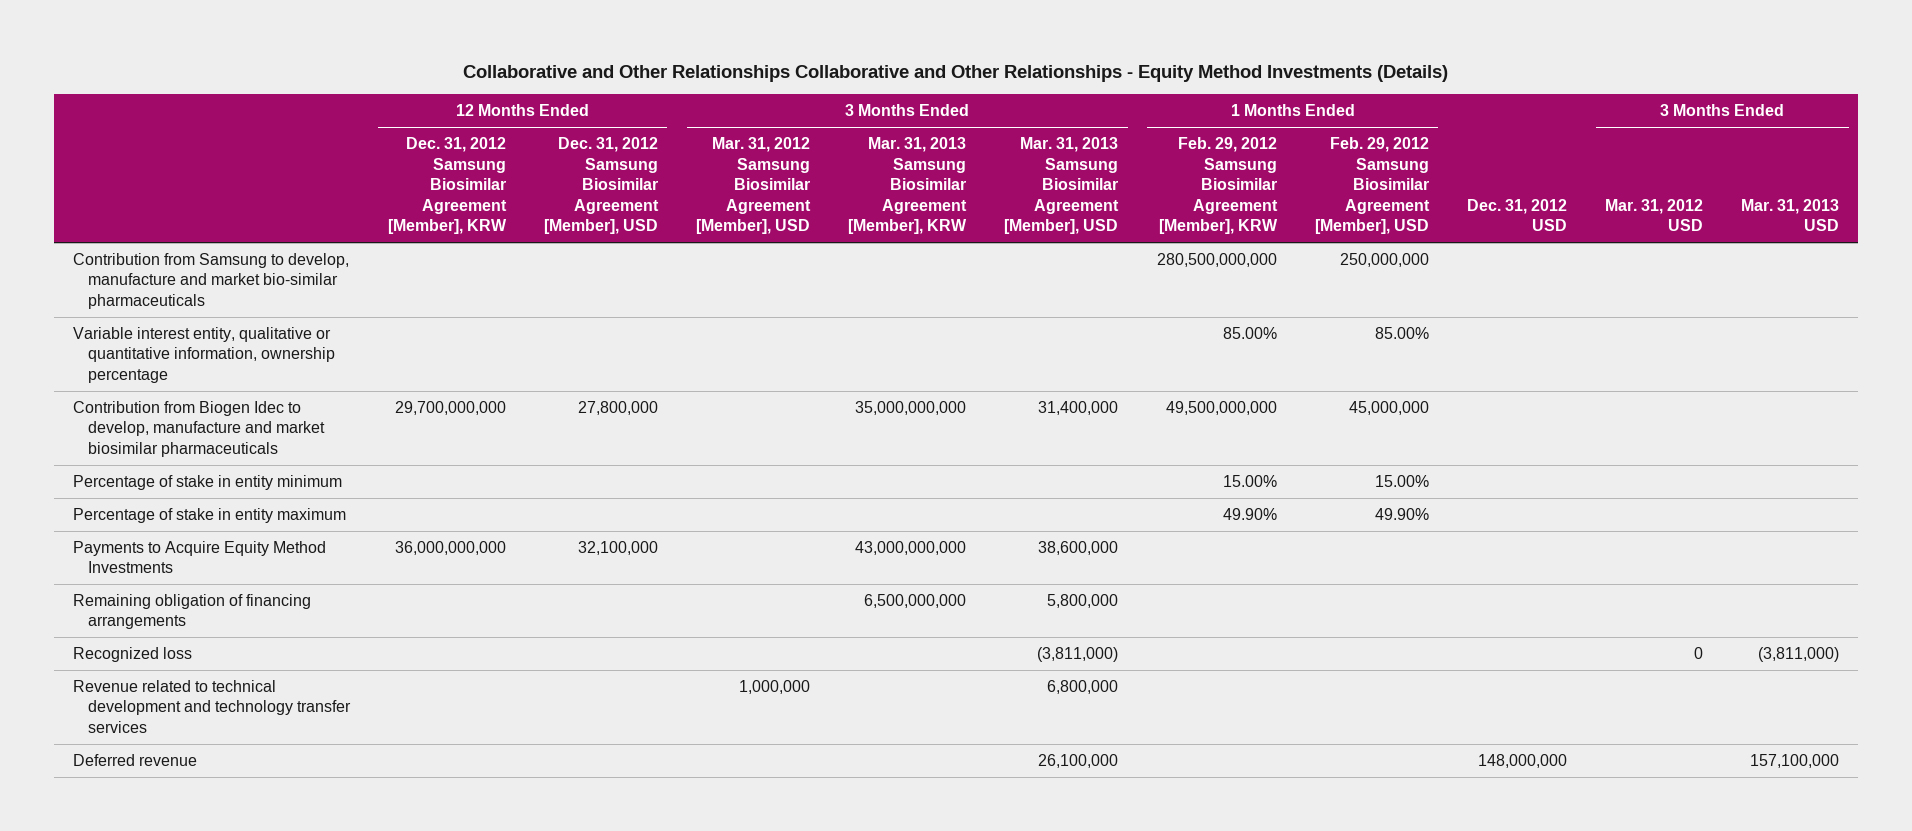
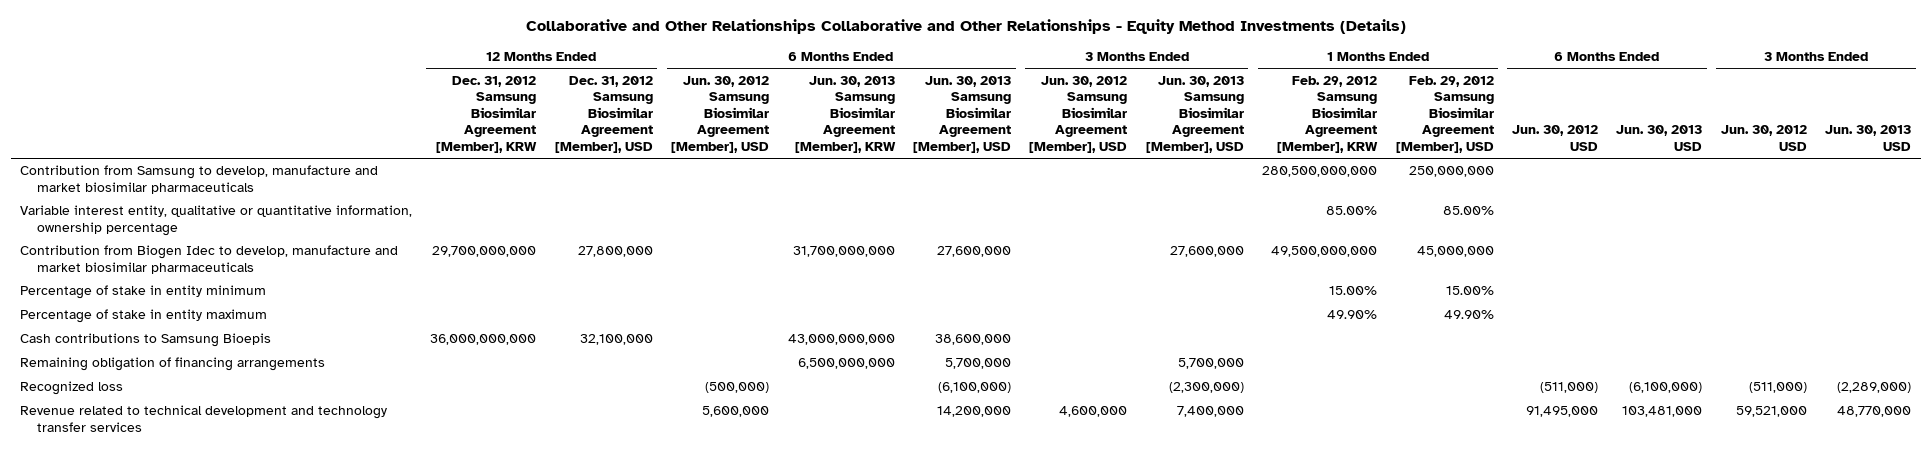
- | 12 Months Ended Dec. 31, 2012 Samsung Biosimilar Agreement [Member], KRW | 12 Months Ended Dec. 31, 2012 Samsung Biosimilar Agreement [Member], USD | 3 Months Ended Mar. 31, 2012 Samsung Biosimilar Agreement [Member], USD | 3 Months Ended Mar. 31, 2013 Samsung Biosimilar Agreement [Member], KRW | 3 Months Ended Mar. 31, 2013 Samsung Biosimilar Agreement [Member], USD | 1 Months Ended Feb. 29, 2012 Samsung Biosimilar Agreement [Member], KRW | 1 Months Ended Feb. 29, 2012 Samsung Biosimilar Agreement [Member], USD | Dec. 31, 2012 USD | 3 Months Ended Mar. 31, 2012 USD | 3 Months Ended Mar. 31, 2013 USD
+ | 12 Months Ended Dec. 31, 2012 Samsung Biosimilar Agreement [Member], KRW | 12 Months Ended Dec. 31, 2012 Samsung Biosimilar Agreement [Member], USD | 6 Months Ended Jun. 30, 2012 Samsung Biosimilar Agreement [Member], USD | 6 Months Ended Jun. 30, 2013 Samsung Biosimilar Agreement [Member], KRW | 6 Months Ended Jun. 30, 2013 Samsung Biosimilar Agreement [Member], USD | 3 Months Ended Jun. 30, 2012 Samsung Biosimilar Agreement [Member], USD | 3 Months Ended Jun. 30, 2013 Samsung Biosimilar Agreement [Member], USD | 1 Months Ended Feb. 29, 2012 Samsung Biosimilar Agreement [Member], KRW | 1 Months Ended Feb. 29, 2012 Samsung Biosimilar Agreement [Member], USD | 6 Months Ended Jun. 30, 2012 USD | 6 Months Ended Jun. 30, 2013 USD | 3 Months Ended Jun. 30, 2012 USD | 3 Months Ended Jun. 30, 2013 USD
- Contribution from Samsung to develop, manufacture and market bio-similar pharmaceuticals | | | | | | 280,500,000,000 | 250,000,000 | | |
+ Contribution from Samsung to develop, manufacture and market biosimilar pharmaceuticals | | | | | | | | 280,500,000,000 | 250,000,000 | | | |
- Payments to Acquire Equity Method Investments | 36,000,000,000 | 32,100,000 | | 43,000,000,000 | 38,600,000 | | | | |
+ Cash contributions to Samsung Bioepis | 36,000,000,000 | 32,100,000 | | 43,000,000,000 | 38,600,000 | | | | | | | |
- Deferred revenue | | | | | 26,100,000 | | | 148,000,000 | | 157,100,000

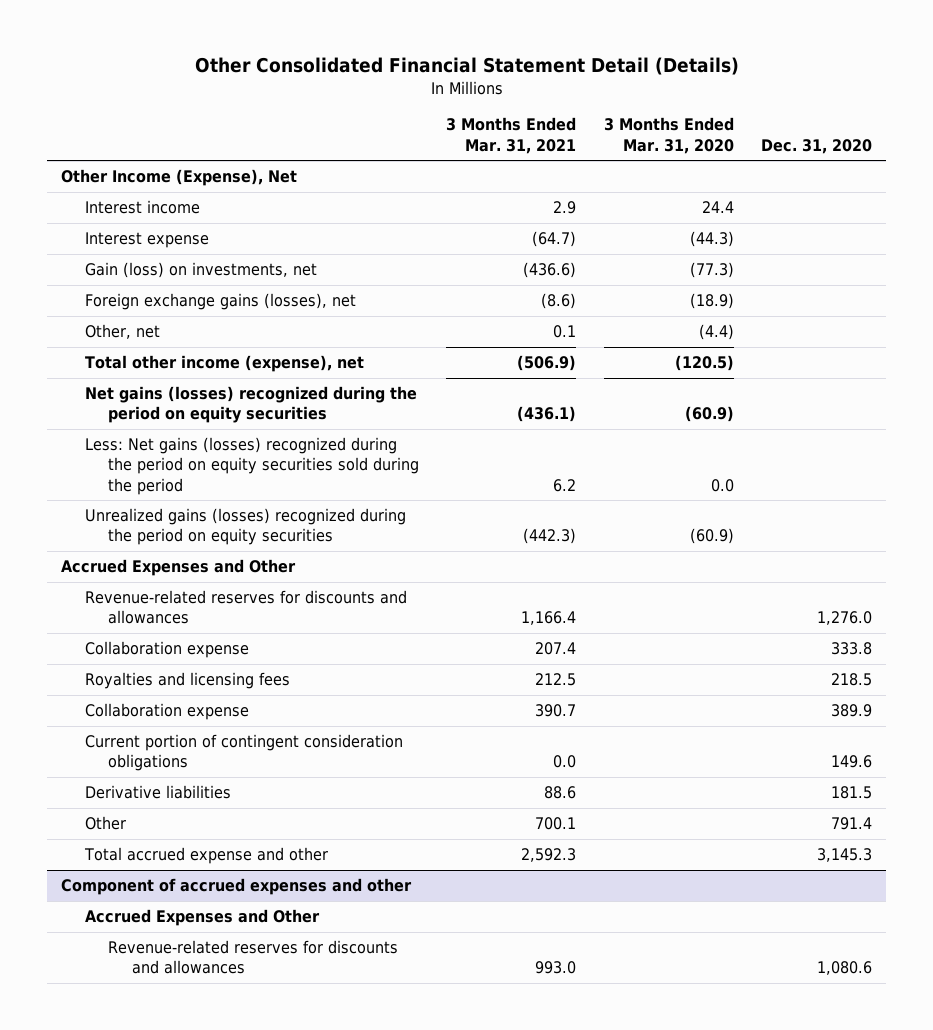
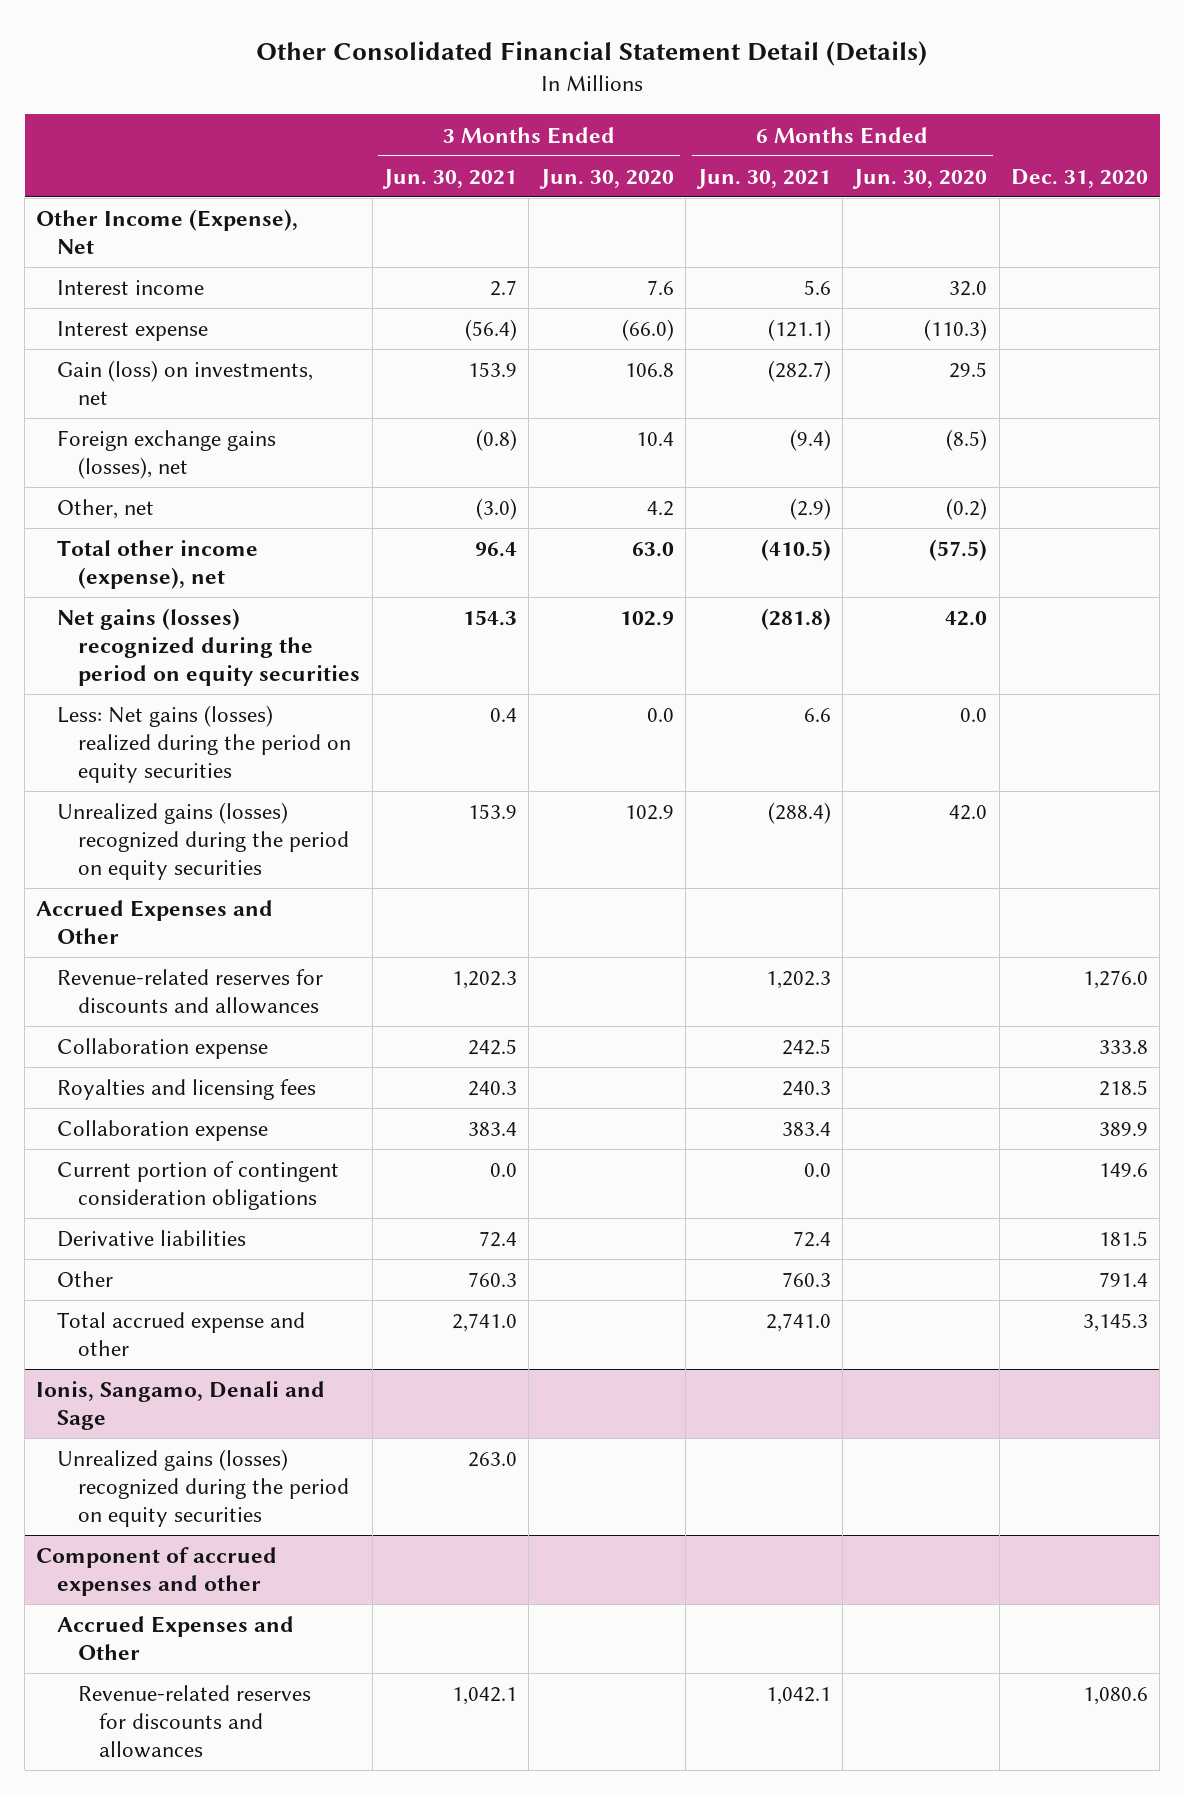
- | 3 Months Ended Mar. 31, 2021 | 3 Months Ended Mar. 31, 2020 | Dec. 31, 2020
+ | 3 Months Ended Jun. 30, 2021 | 3 Months Ended Jun. 30, 2020 | 6 Months Ended Jun. 30, 2021 | 6 Months Ended Jun. 30, 2020 | Dec. 31, 2020
- Less: Net gains (losses) recognized during the period on equity securities sold during the period | 6.2 | 0.0 |
+ Less: Net gains (losses) realized during the period on equity securities | 0.4 | 0.0 | 6.6 | 0.0 |
+ Ionis, Sangamo, Denali and Sage
+ Unrealized gains (losses) recognized during the period on equity securities | 263.0 | | | |

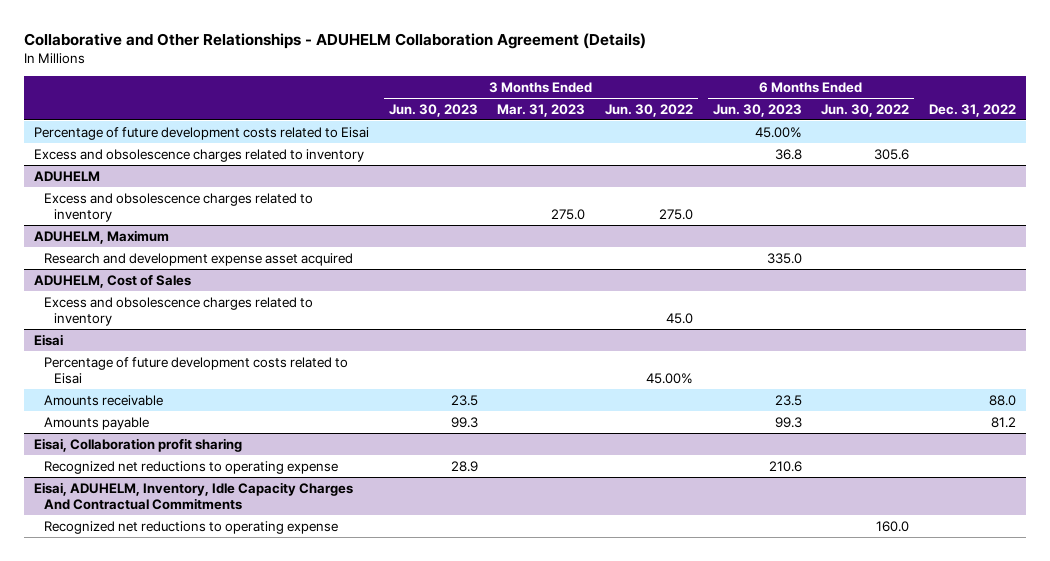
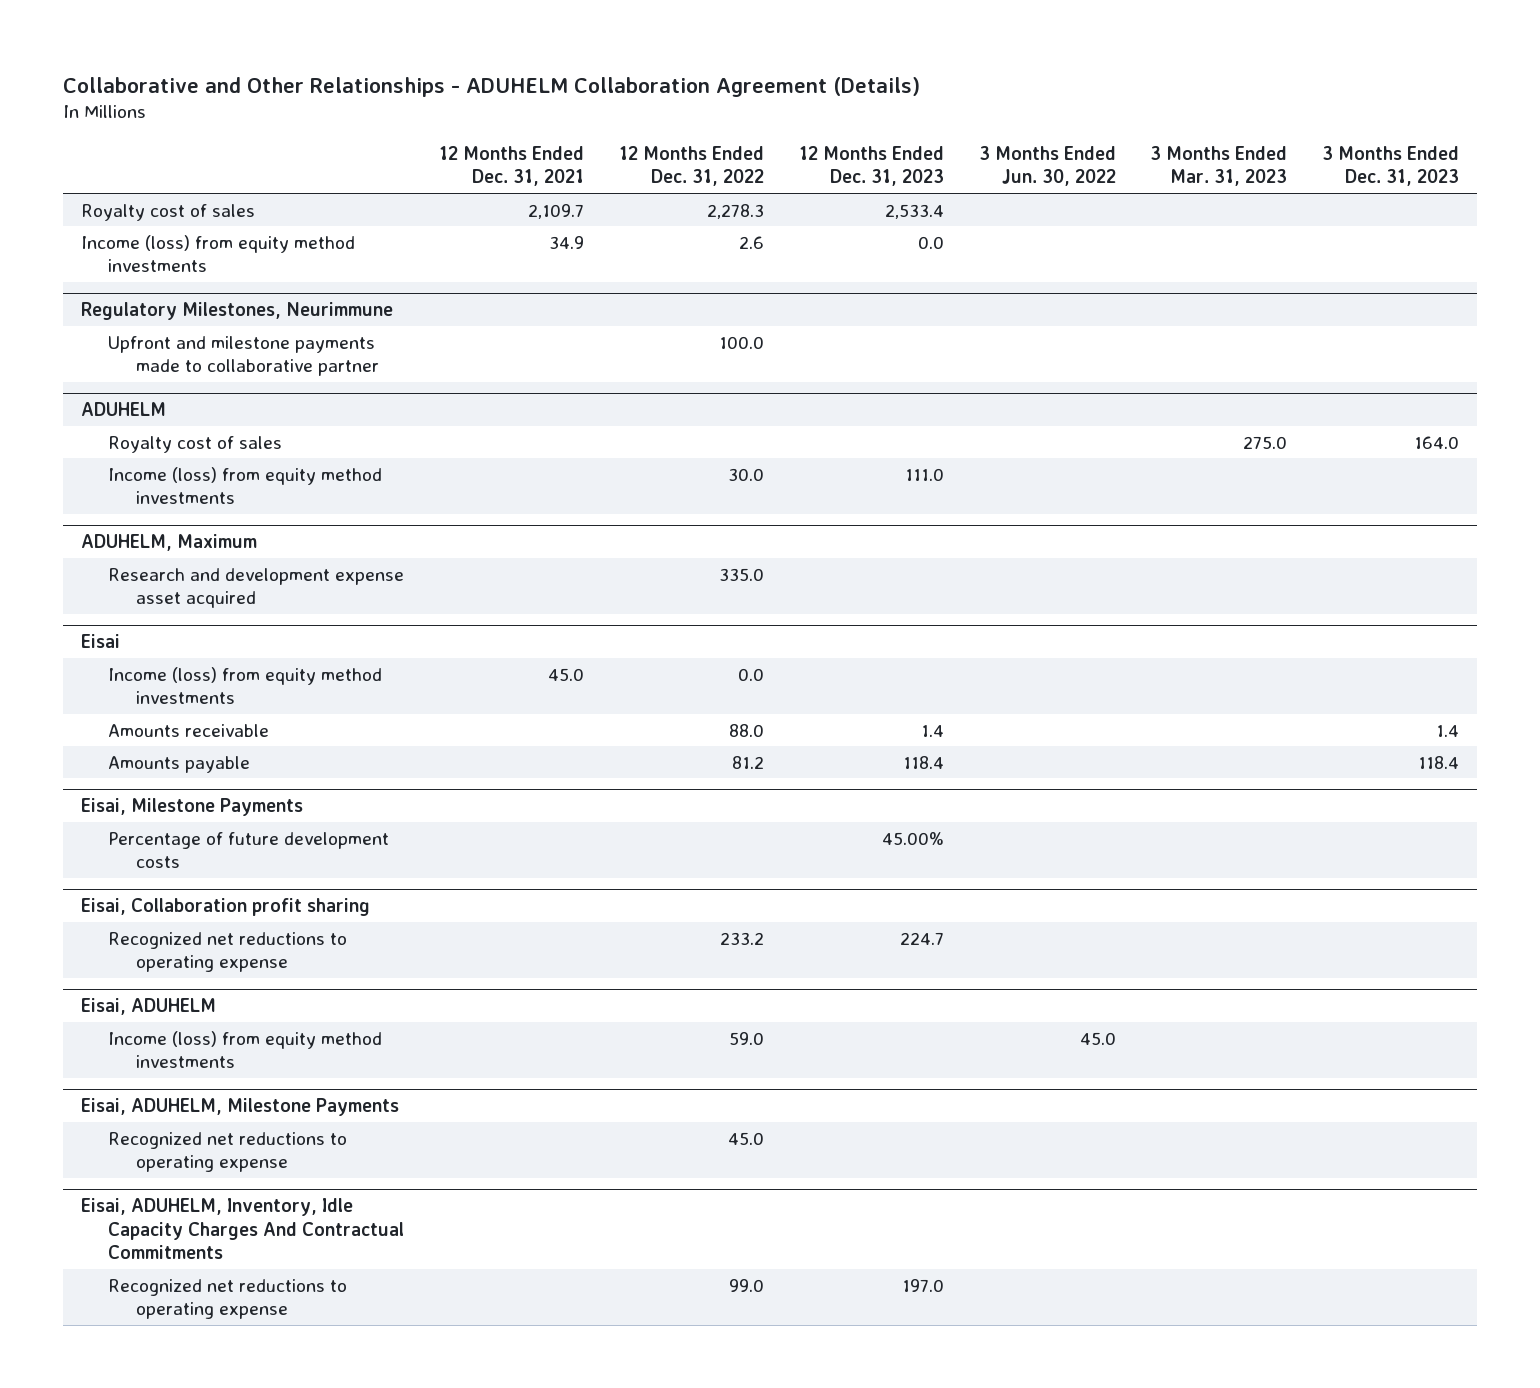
- | 3 Months Ended Jun. 30, 2023 | 3 Months Ended Mar. 31, 2023 | 3 Months Ended Jun. 30, 2022 | 6 Months Ended Jun. 30, 2023 | 6 Months Ended Jun. 30, 2022 | Dec. 31, 2022
+ | 12 Months Ended Dec. 31, 2021 | 12 Months Ended Dec. 31, 2022 | 12 Months Ended Dec. 31, 2023 | 3 Months Ended Jun. 30, 2022 | 3 Months Ended Mar. 31, 2023 | 3 Months Ended Dec. 31, 2023
- Percentage of future development costs related to Eisai | | | | 45.00% | |
- Excess and obsolescence charges related to inventory | | | | 36.8 | 305.6 |
+ Royalty cost of sales | 2,109.7 | 2,278.3 | 2,533.4 | | |
+ Income (loss) from equity method investments | 34.9 | 2.6 | 0.0 | | |
+ Regulatory Milestones, Neurimmune
+ Upfront and milestone payments made to collaborative partner | | 100.0 | | | |
@ ADUHELM
- Excess and obsolescence charges related to inventory | | 275.0 | 275.0 | | |
+ Royalty cost of sales | | | | | 275.0 | 164.0
+ Income (loss) from equity method investments | | 30.0 | 111.0 | | |
- ADUHELM, Cost of Sales
- Excess and obsolescence charges related to inventory | | | 45.0 | | |
@ Eisai
- Percentage of future development costs related to Eisai | | | 45.00% | | |
+ Income (loss) from equity method investments | 45.0 | 0.0 | | | |
+ Eisai, Milestone Payments
+ Percentage of future development costs | | | 45.00% | | |
+ Eisai, ADUHELM
+ Income (loss) from equity method investments | | 59.0 | | 45.0 | |
+ Eisai, ADUHELM, Milestone Payments
+ Recognized net reductions to operating expense | | 45.0 | | | |

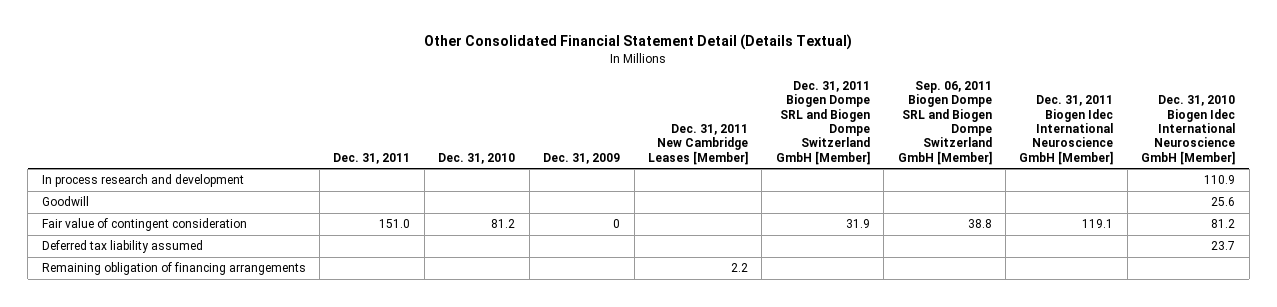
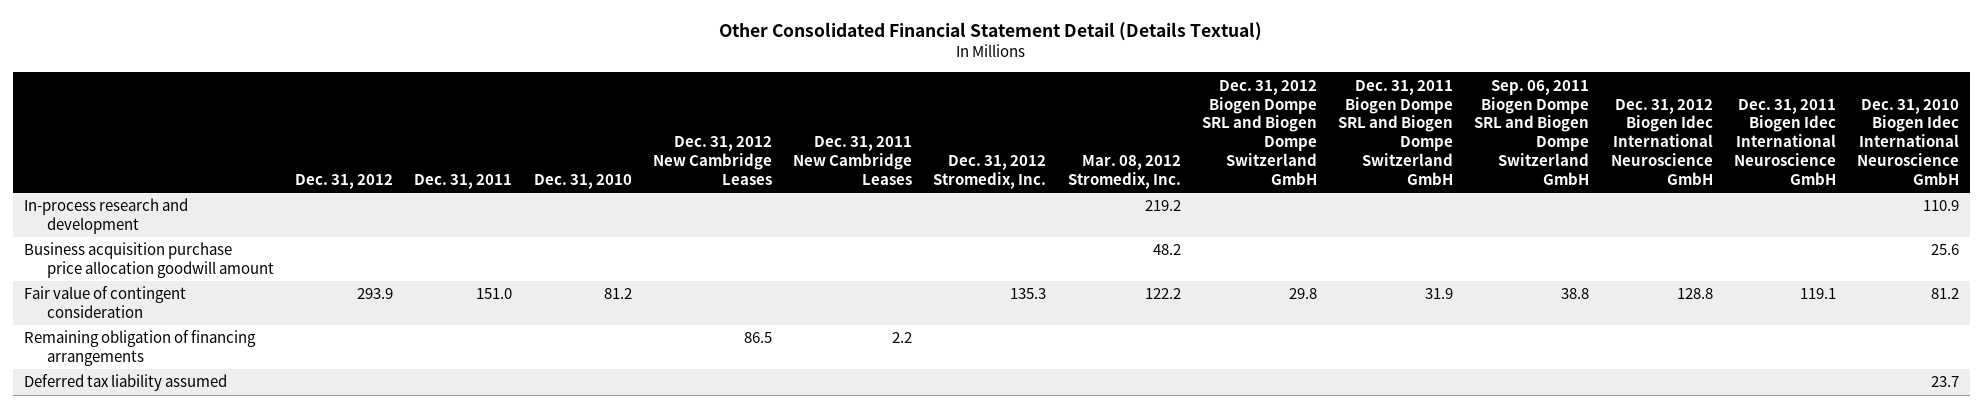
- | Dec. 31, 2011 | Dec. 31, 2010 | Dec. 31, 2009 | Dec. 31, 2011 New Cambridge Leases [Member] | Dec. 31, 2011 Biogen Dompe SRL and Biogen Dompe Switzerland GmbH [Member] | Sep. 06, 2011 Biogen Dompe SRL and Biogen Dompe Switzerland GmbH [Member] | Dec. 31, 2011 Biogen Idec International Neuroscience GmbH [Member] | Dec. 31, 2010 Biogen Idec International Neuroscience GmbH [Member]
+ | Dec. 31, 2012 | Dec. 31, 2011 | Dec. 31, 2010 | Dec. 31, 2012 New Cambridge Leases | Dec. 31, 2011 New Cambridge Leases | Dec. 31, 2012 Stromedix, Inc. | Mar. 08, 2012 Stromedix, Inc. | Dec. 31, 2012 Biogen Dompe SRL and Biogen Dompe Switzerland GmbH | Dec. 31, 2011 Biogen Dompe SRL and Biogen Dompe Switzerland GmbH | Sep. 06, 2011 Biogen Dompe SRL and Biogen Dompe Switzerland GmbH | Dec. 31, 2012 Biogen Idec International Neuroscience GmbH | Dec. 31, 2011 Biogen Idec International Neuroscience GmbH | Dec. 31, 2010 Biogen Idec International Neuroscience GmbH
- In process research and development | | | | | | | | 110.9
- Goodwill | | | | | | | | 25.6
+ In-process research and development | | | | | | | 219.2 | | | | | | 110.9
+ Business acquisition purchase price allocation goodwill amount | | | | | | | 48.2 | | | | | | 25.6
moved down: Deferred tax liability assumed | | | | | | | | | | | | | 23.7

